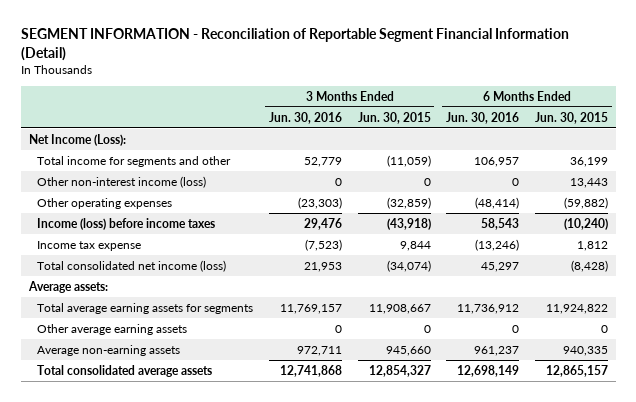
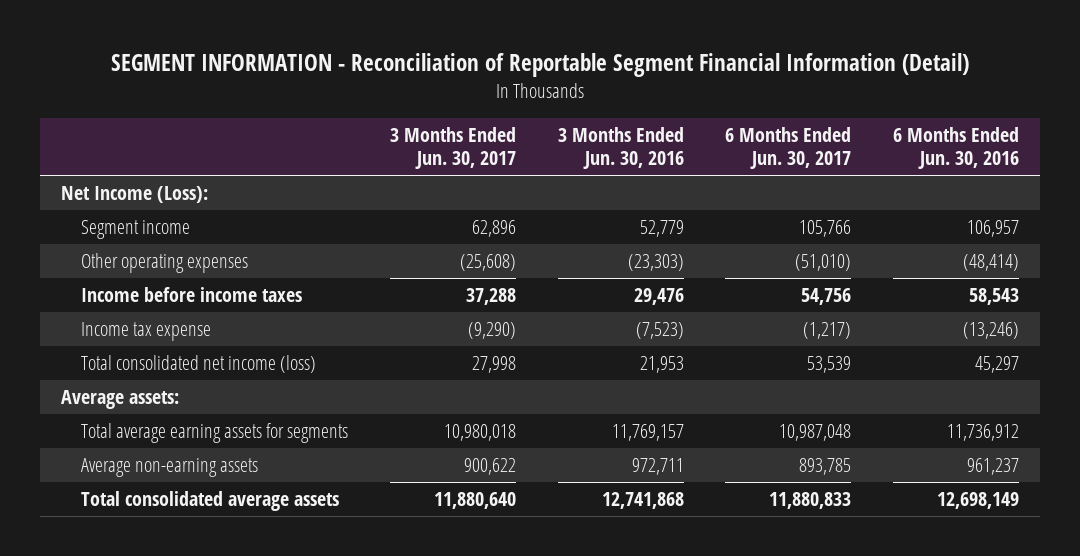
- | 3 Months Ended Jun. 30, 2016 | 3 Months Ended Jun. 30, 2015 | 6 Months Ended Jun. 30, 2016 | 6 Months Ended Jun. 30, 2015
+ | 3 Months Ended Jun. 30, 2017 | 3 Months Ended Jun. 30, 2016 | 6 Months Ended Jun. 30, 2017 | 6 Months Ended Jun. 30, 2016
- Total income for segments and other | 52,779 | (11,059) | 106,957 | 36,199
- Other non-interest income (loss) | 0 | 0 | 0 | 13,443
+ Segment income | 62,896 | 52,779 | 105,766 | 106,957
- Income (loss) before income taxes | 29,476 | (43,918) | 58,543 | (10,240)
+ Income before income taxes | 37,288 | 29,476 | 54,756 | 58,543
- Other average earning assets | 0 | 0 | 0 | 0

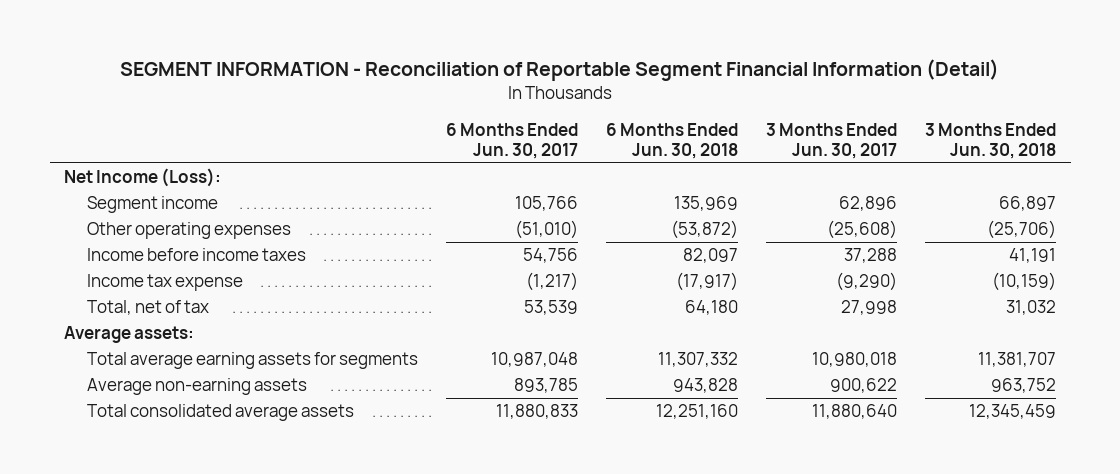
- | 3 Months Ended Jun. 30, 2017 | 3 Months Ended Jun. 30, 2016 | 6 Months Ended Jun. 30, 2017 | 6 Months Ended Jun. 30, 2016
+ | 6 Months Ended Jun. 30, 2017 | 6 Months Ended Jun. 30, 2018 | 3 Months Ended Jun. 30, 2017 | 3 Months Ended Jun. 30, 2018
- Total consolidated net income (loss) | 27,998 | 21,953 | 53,539 | 45,297
+ Total, net of tax | 53,539 | 64,180 | 27,998 | 31,032

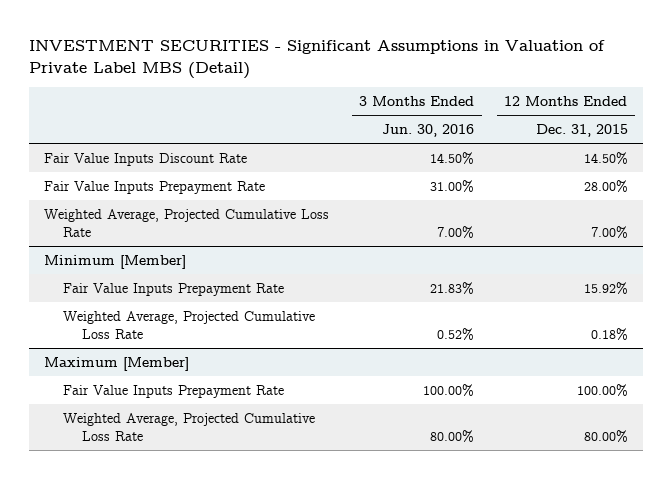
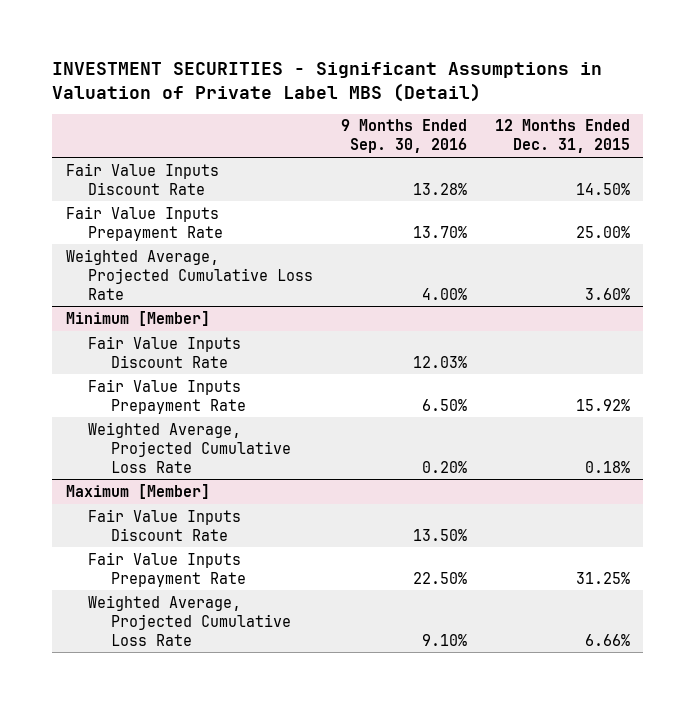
- | 3 Months Ended Jun. 30, 2016 | 12 Months Ended Dec. 31, 2015
+ | 9 Months Ended Sep. 30, 2016 | 12 Months Ended Dec. 31, 2015
- Fair Value Inputs Prepayment Rate | 31.00% | 28.00%
- Weighted Average, Projected Cumulative Loss Rate | 7.00% | 7.00%
+ Fair Value Inputs Prepayment Rate | 13.70% | 25.00%
+ Weighted Average, Projected Cumulative Loss Rate | 4.00% | 3.60%
@ Minimum [Member]
+ Fair Value Inputs Discount Rate | 12.03% |
@ Maximum [Member]
- Fair Value Inputs Prepayment Rate | 100.00% | 100.00%
- Weighted Average, Projected Cumulative Loss Rate | 80.00% | 80.00%
+ Fair Value Inputs Discount Rate | 13.50% |
+ Fair Value Inputs Prepayment Rate | 22.50% | 31.25%
+ Weighted Average, Projected Cumulative Loss Rate | 9.10% | 6.66%

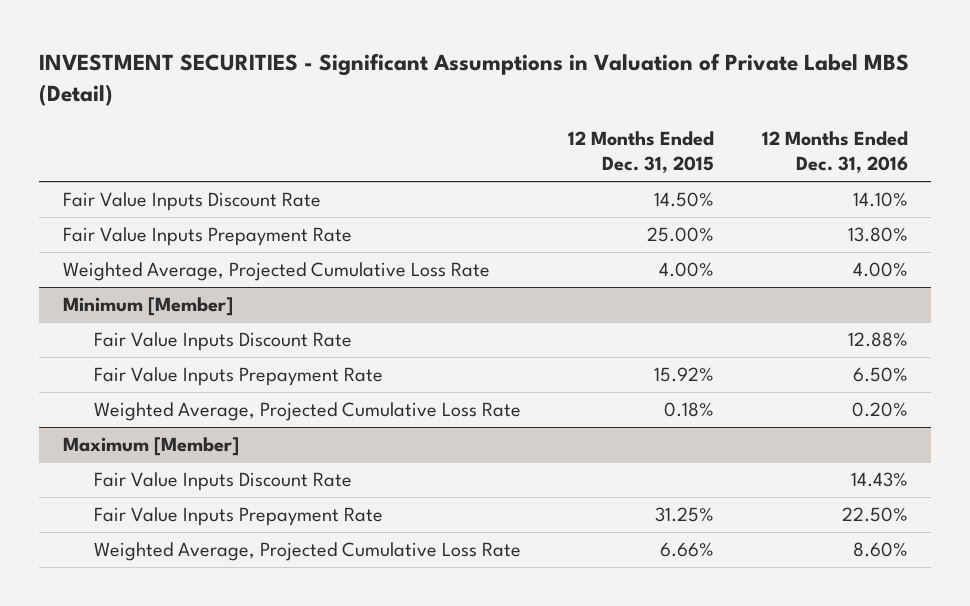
- | 9 Months Ended Sep. 30, 2016 | 12 Months Ended Dec. 31, 2015
+ | 12 Months Ended Dec. 31, 2015 | 12 Months Ended Dec. 31, 2016
- Weighted Average, Projected Cumulative Loss Rate | 4.00% | 3.60%
+ Weighted Average, Projected Cumulative Loss Rate | 4.00% | 4.00%

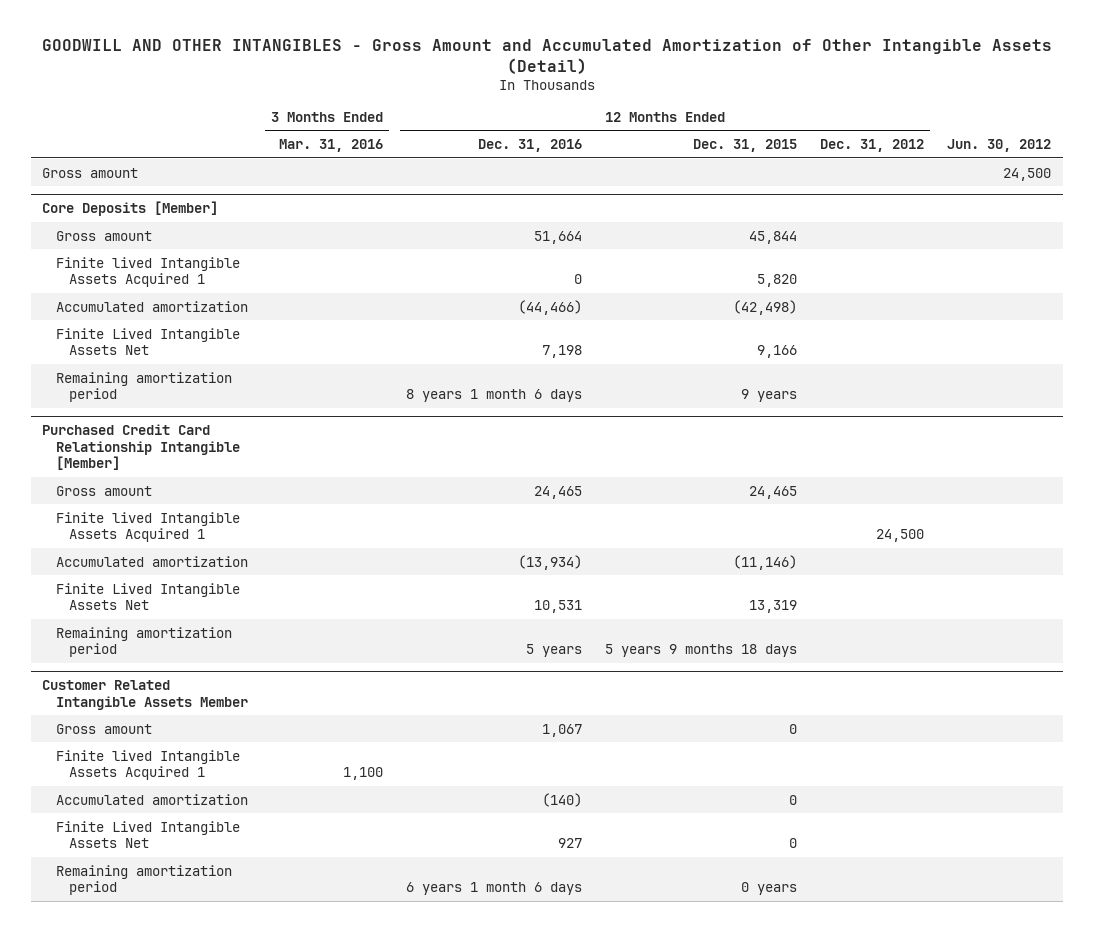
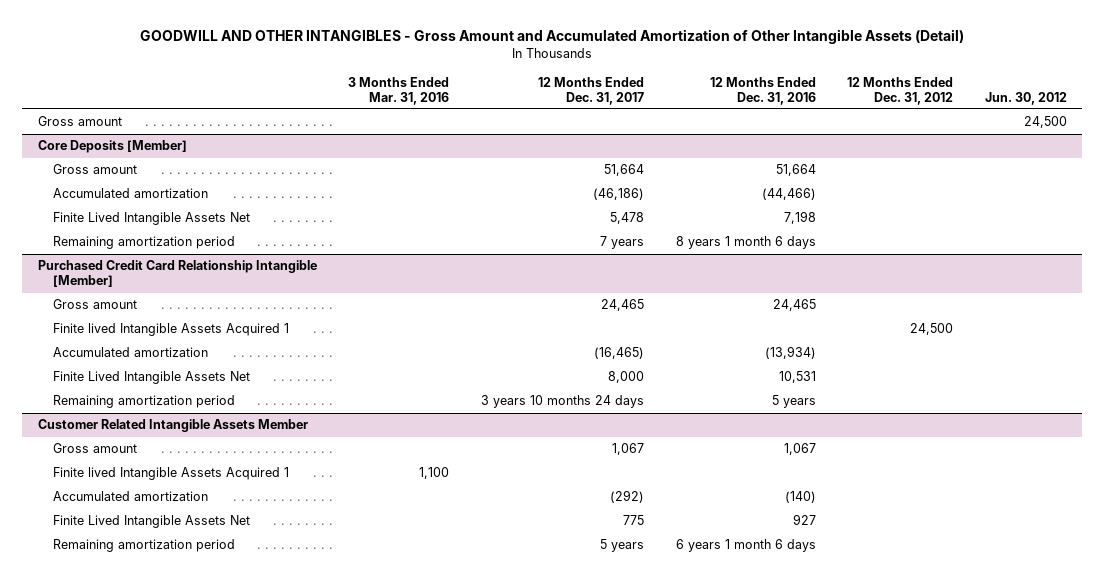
- | 3 Months Ended Mar. 31, 2016 | 12 Months Ended Dec. 31, 2016 | 12 Months Ended Dec. 31, 2015 | 12 Months Ended Dec. 31, 2012 | Jun. 30, 2012
+ | 3 Months Ended Mar. 31, 2016 | 12 Months Ended Dec. 31, 2017 | 12 Months Ended Dec. 31, 2016 | 12 Months Ended Dec. 31, 2012 | Jun. 30, 2012
@ Core Deposits [Member]
- Finite lived Intangible Assets Acquired 1 | | 0 | 5,820 | |

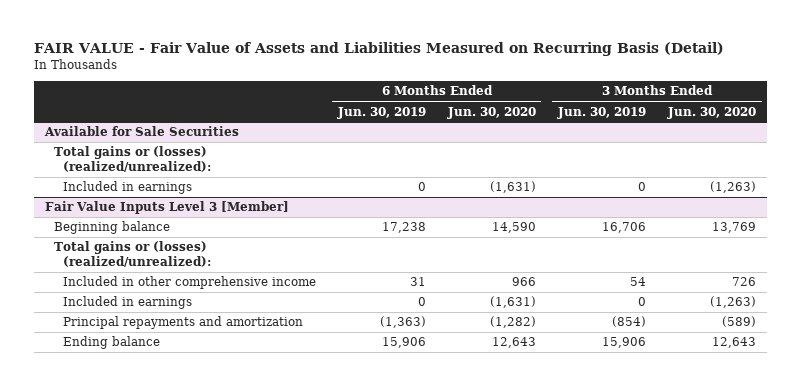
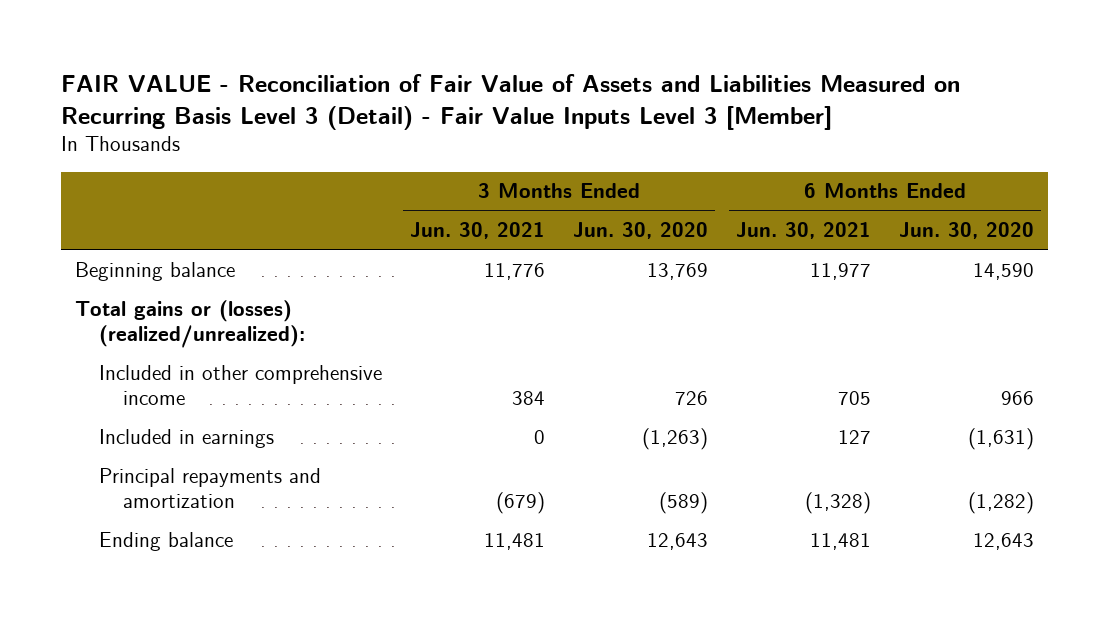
- FAIR VALUE - Fair Value of Assets and Liabilities Measured on Recurring Basis (Detail)
+ FAIR VALUE - Reconciliation of Fair Value of Assets and Liabilities Measured on Recurring Basis Level 3 (Detail) - Fair Value Inputs Level 3 [Member]
- | 6 Months Ended Jun. 30, 2019 | 6 Months Ended Jun. 30, 2020 | 3 Months Ended Jun. 30, 2019 | 3 Months Ended Jun. 30, 2020
+ | 3 Months Ended Jun. 30, 2021 | 3 Months Ended Jun. 30, 2020 | 6 Months Ended Jun. 30, 2021 | 6 Months Ended Jun. 30, 2020
- Available for Sale Securities
- Total gains or (losses) (realized/unrealized):
- Included in earnings | 0 | (1,631) | 0 | (1,263)
- Fair Value Inputs Level 3 [Member]

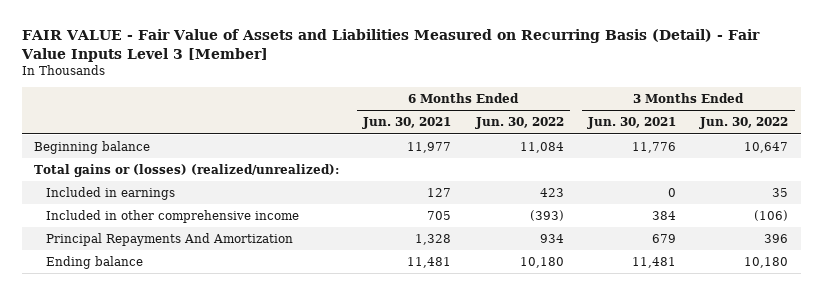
- FAIR VALUE - Reconciliation of Fair Value of Assets and Liabilities Measured on Recurring Basis Level 3 (Detail) - Fair Value Inputs Level 3 [Member]
+ FAIR VALUE - Fair Value of Assets and Liabilities Measured on Recurring Basis (Detail) - Fair Value Inputs Level 3 [Member]
- | 3 Months Ended Jun. 30, 2021 | 3 Months Ended Jun. 30, 2020 | 6 Months Ended Jun. 30, 2021 | 6 Months Ended Jun. 30, 2020
+ | 6 Months Ended Jun. 30, 2021 | 6 Months Ended Jun. 30, 2022 | 3 Months Ended Jun. 30, 2021 | 3 Months Ended Jun. 30, 2022
- Principal repayments and amortization | (679) | (589) | (1,328) | (1,282)
moved down: Included in other comprehensive income | 705 | (393) | 384 | (106)
+ Principal Repayments And Amortization | 1,328 | 934 | 679 | 396

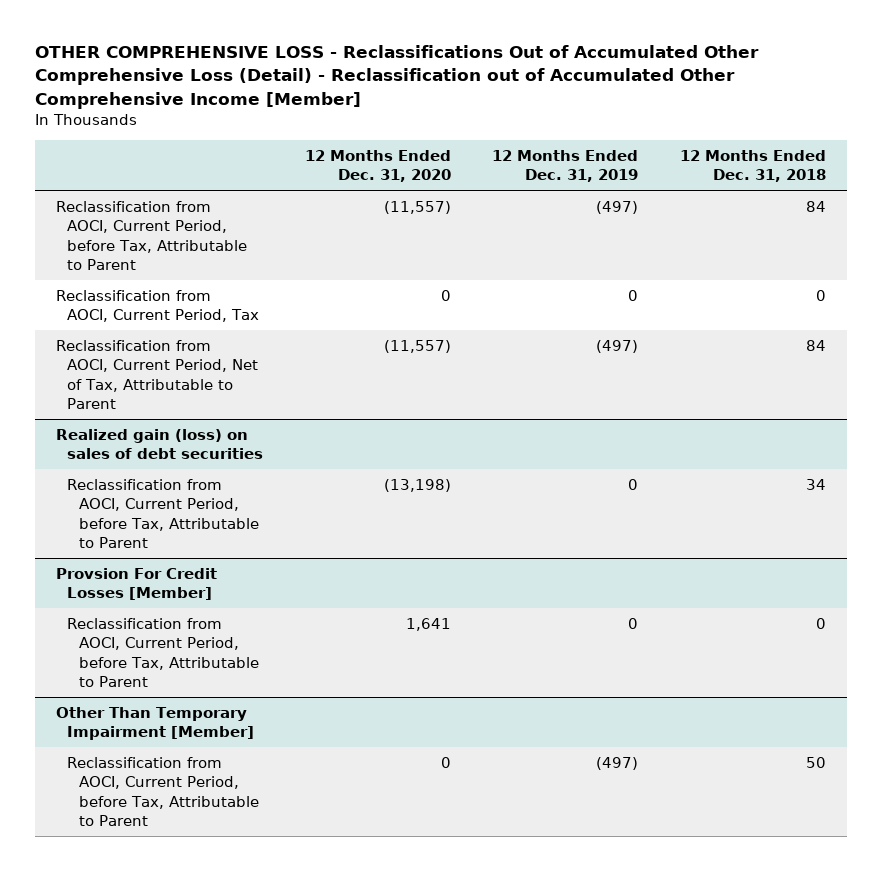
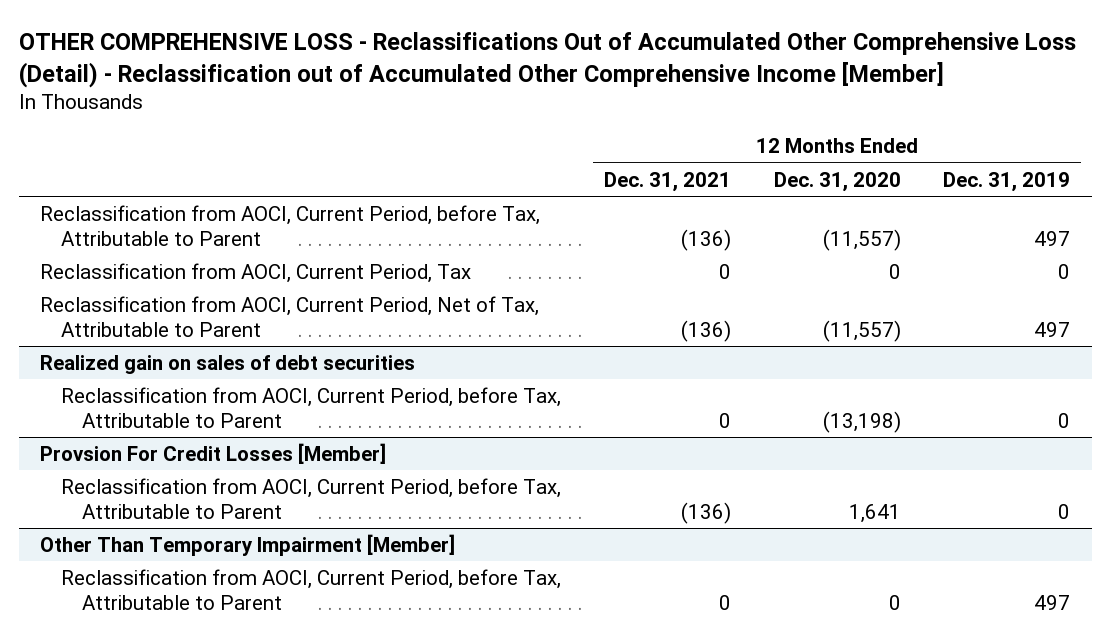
- | 12 Months Ended Dec. 31, 2020 | 12 Months Ended Dec. 31, 2019 | 12 Months Ended Dec. 31, 2018
+ | 12 Months Ended Dec. 31, 2021 | 12 Months Ended Dec. 31, 2020 | 12 Months Ended Dec. 31, 2019
- Reclassification from AOCI, Current Period, before Tax, Attributable to Parent | (11,557) | (497) | 84
+ Reclassification from AOCI, Current Period, before Tax, Attributable to Parent | (136) | (11,557) | 497
- Reclassification from AOCI, Current Period, Net of Tax, Attributable to Parent | (11,557) | (497) | 84
- Realized gain (loss) on sales of debt securities
+ Reclassification from AOCI, Current Period, Net of Tax, Attributable to Parent | (136) | (11,557) | 497
+ Realized gain on sales of debt securities
@ Other Than Temporary Impairment [Member]
- Reclassification from AOCI, Current Period, before Tax, Attributable to Parent | 0 | (497) | 50
+ Reclassification from AOCI, Current Period, before Tax, Attributable to Parent | 0 | 0 | 497

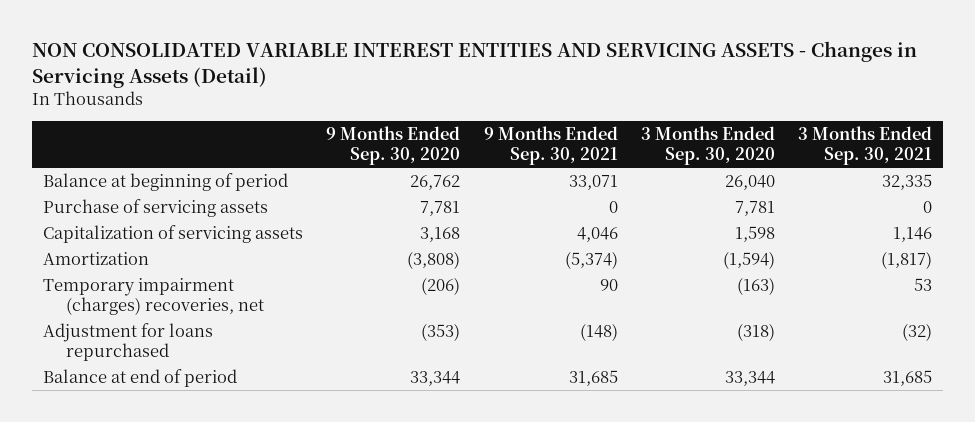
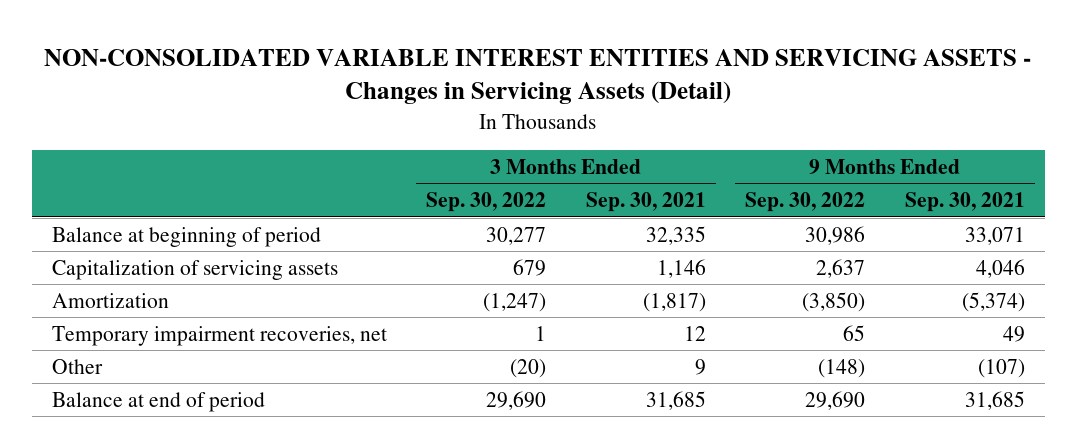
- NON CONSOLIDATED VARIABLE INTEREST ENTITIES AND SERVICING ASSETS - Changes in Servicing Assets (Detail)
+ NON-CONSOLIDATED VARIABLE INTEREST ENTITIES AND SERVICING ASSETS - Changes in Servicing Assets (Detail)
- | 9 Months Ended Sep. 30, 2020 | 9 Months Ended Sep. 30, 2021 | 3 Months Ended Sep. 30, 2020 | 3 Months Ended Sep. 30, 2021
+ | 3 Months Ended Sep. 30, 2022 | 3 Months Ended Sep. 30, 2021 | 9 Months Ended Sep. 30, 2022 | 9 Months Ended Sep. 30, 2021
- Purchase of servicing assets | 7,781 | 0 | 7,781 | 0
- Temporary impairment (charges) recoveries, net | (206) | 90 | (163) | 53
- Adjustment for loans repurchased | (353) | (148) | (318) | (32)
+ Temporary impairment recoveries, net | 1 | 12 | 65 | 49
+ Other | (20) | 9 | (148) | (107)

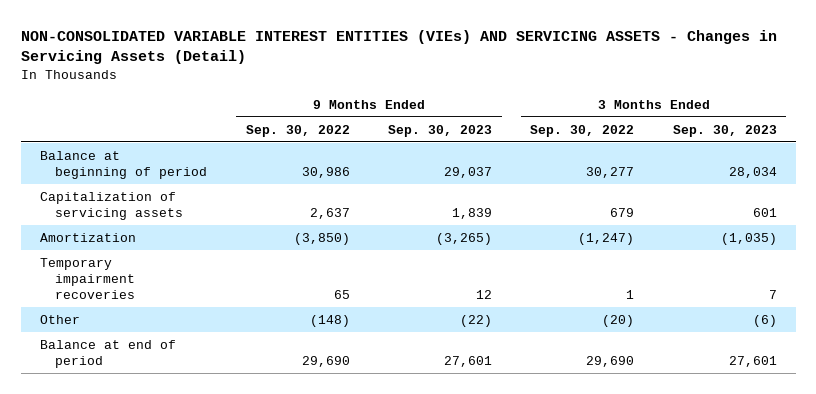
- NON-CONSOLIDATED VARIABLE INTEREST ENTITIES AND SERVICING ASSETS - Changes in Servicing Assets (Detail)
+ NON-CONSOLIDATED VARIABLE INTEREST ENTITIES (VIEs) AND SERVICING ASSETS - Changes in Servicing Assets (Detail)
- | 3 Months Ended Sep. 30, 2022 | 3 Months Ended Sep. 30, 2021 | 9 Months Ended Sep. 30, 2022 | 9 Months Ended Sep. 30, 2021
+ | 9 Months Ended Sep. 30, 2022 | 9 Months Ended Sep. 30, 2023 | 3 Months Ended Sep. 30, 2022 | 3 Months Ended Sep. 30, 2023
- Temporary impairment recoveries, net | 1 | 12 | 65 | 49
+ Temporary impairment recoveries | 65 | 12 | 1 | 7

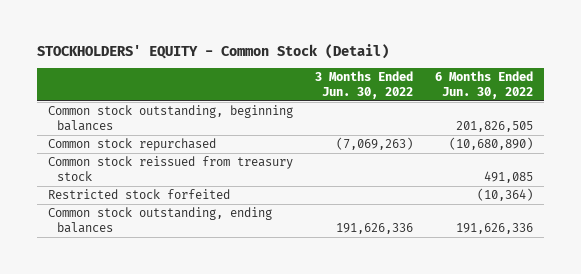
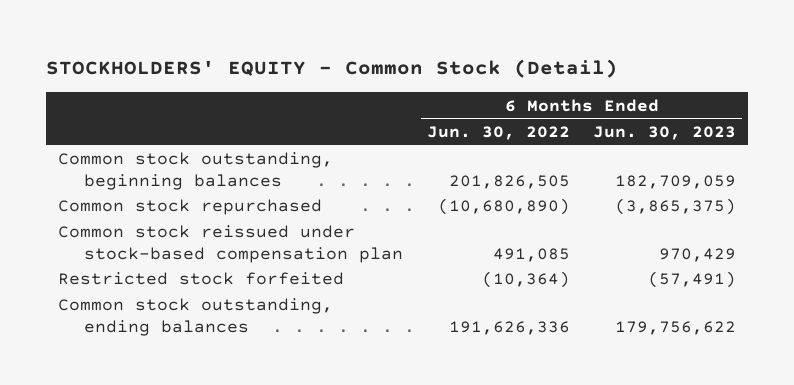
- | 3 Months Ended Jun. 30, 2022 | 6 Months Ended Jun. 30, 2022
+ | 6 Months Ended Jun. 30, 2022 | 6 Months Ended Jun. 30, 2023
- Common stock reissued from treasury stock | | 491,085
+ Common stock reissued under stock-based compensation plan | 491,085 | 970,429

